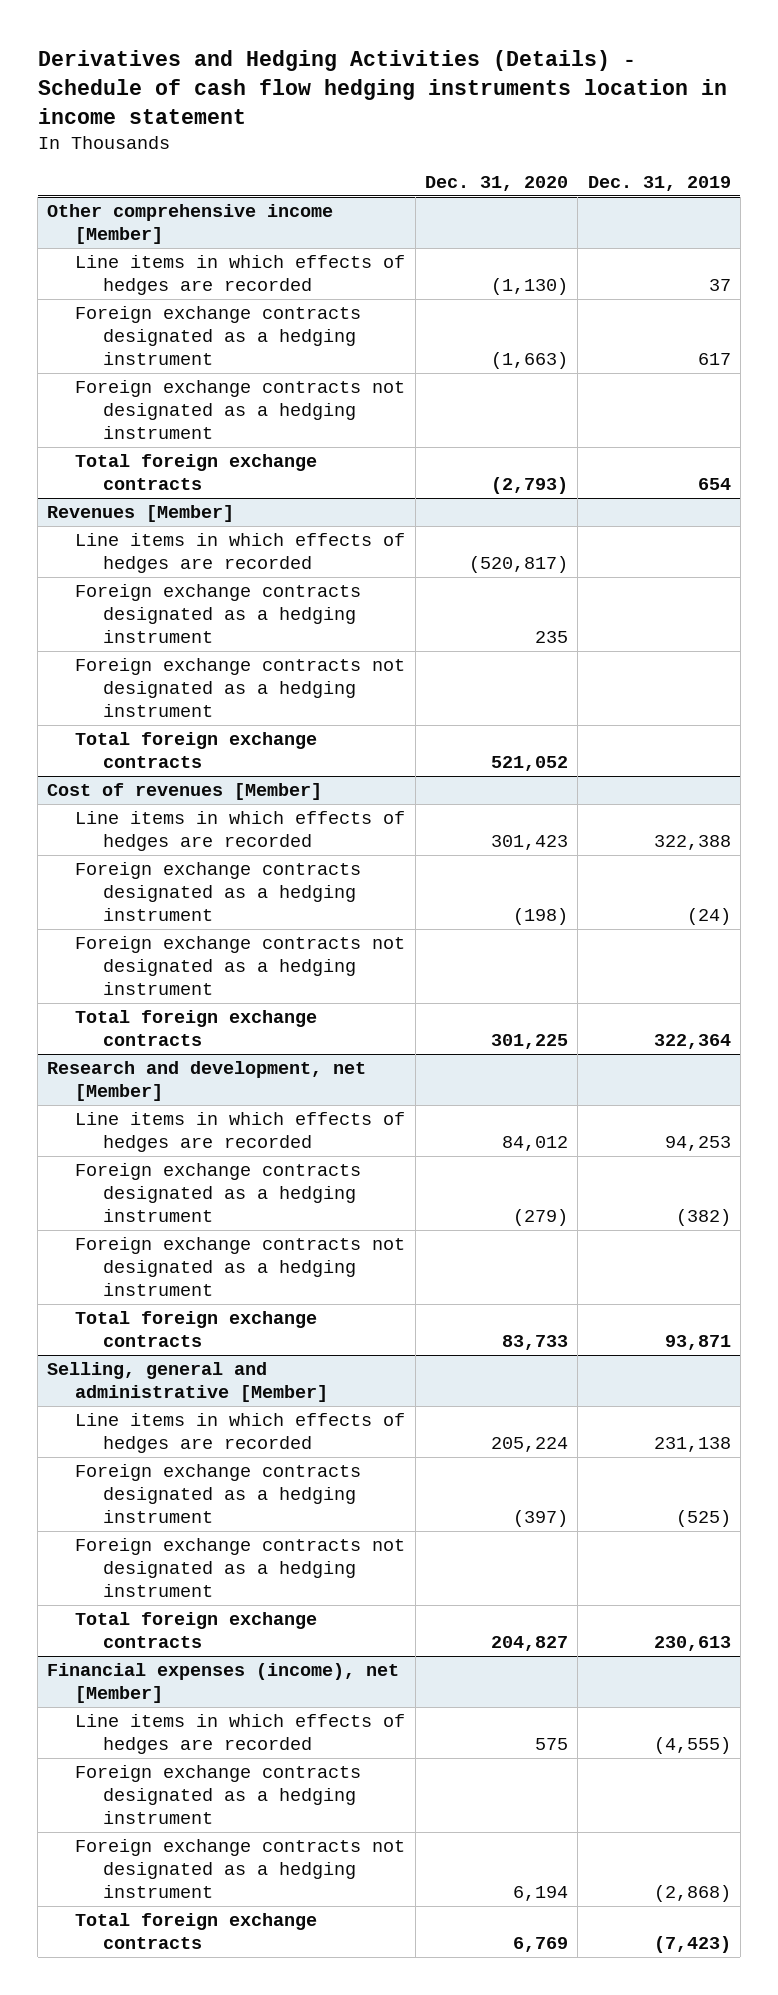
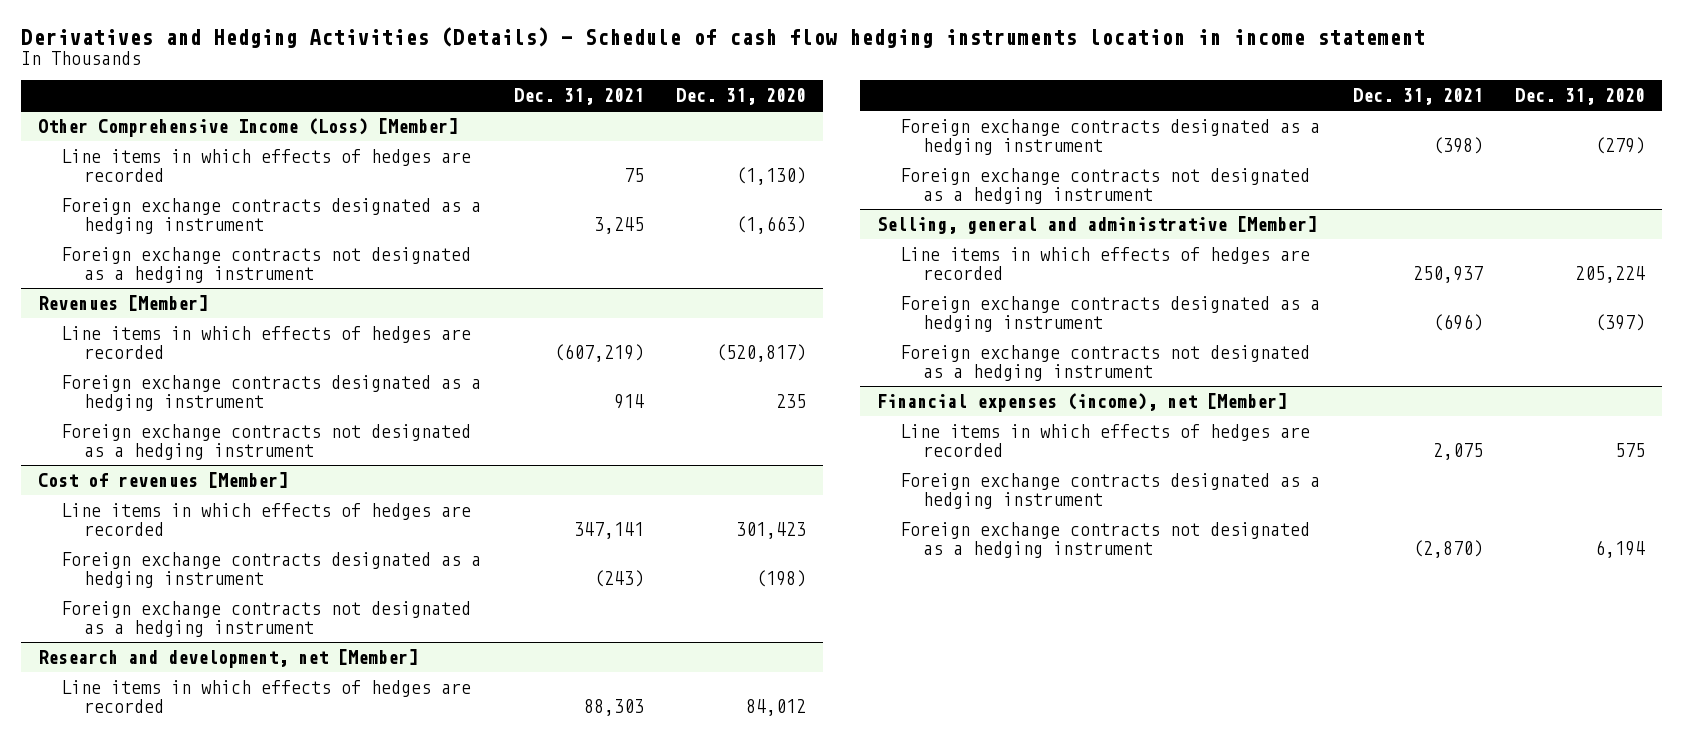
- | Dec. 31, 2020 | Dec. 31, 2019
+ | Dec. 31, 2021 | Dec. 31, 2020
- Other comprehensive income [Member]
+ Other Comprehensive Income (Loss) [Member]
- Total foreign exchange contracts | (2,793) | 654
@ Revenues [Member]
- Total foreign exchange contracts | 521,052 |
@ Cost of revenues [Member]
- Total foreign exchange contracts | 301,225 | 322,364
@ Research and development, net [Member]
- Total foreign exchange contracts | 83,733 | 93,871
@ Selling, general and administrative [Member]
- Total foreign exchange contracts | 204,827 | 230,613
@ Financial expenses (income), net [Member]
- Total foreign exchange contracts | 6,769 | (7,423)

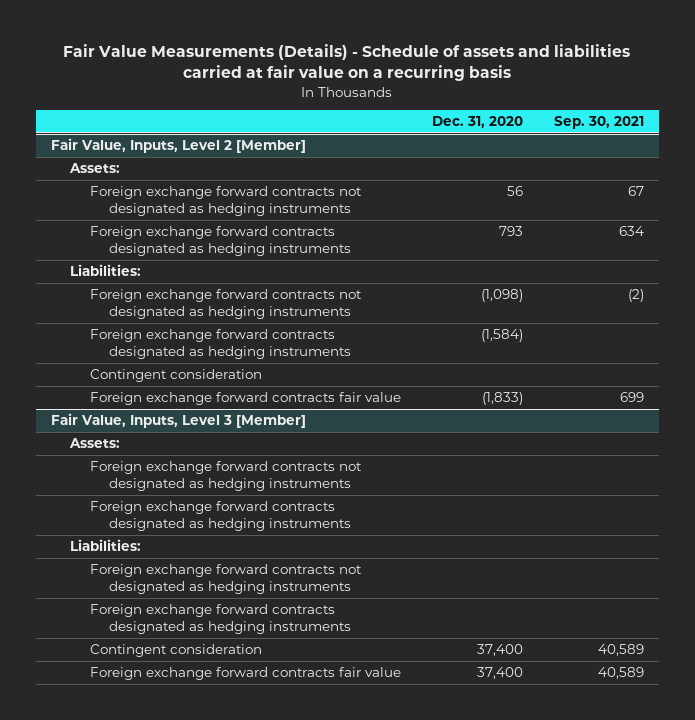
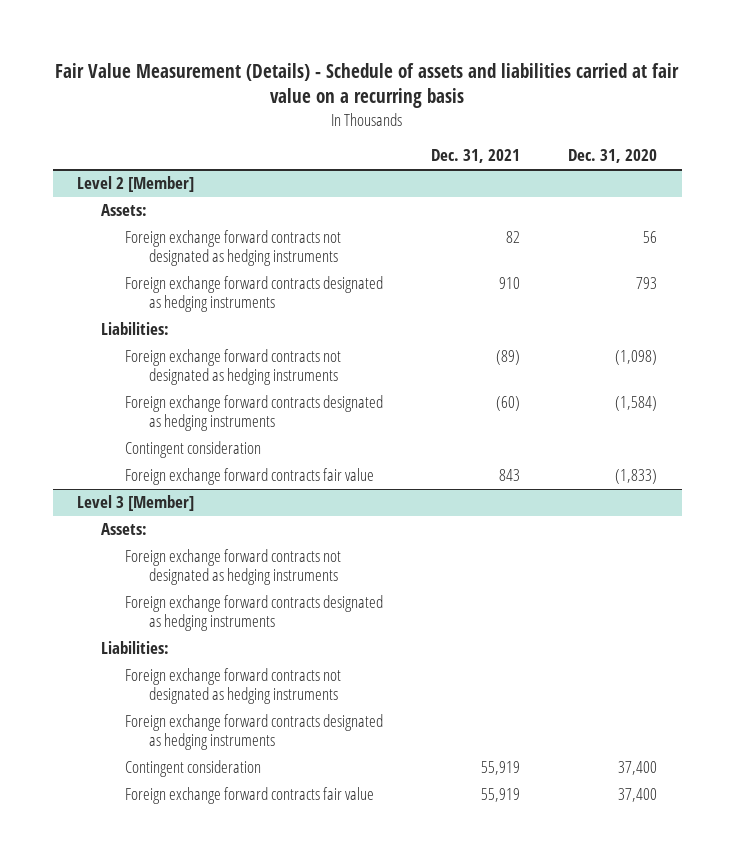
- Fair Value Measurements (Details) - Schedule of assets and liabilities carried at fair value on a recurring basis
+ Fair Value Measurement (Details) - Schedule of assets and liabilities carried at fair value on a recurring basis
- | Dec. 31, 2020 | Sep. 30, 2021
+ | Dec. 31, 2021 | Dec. 31, 2020
- Fair Value, Inputs, Level 2 [Member]
+ Level 2 [Member]
- Fair Value, Inputs, Level 3 [Member]
+ Level 3 [Member]

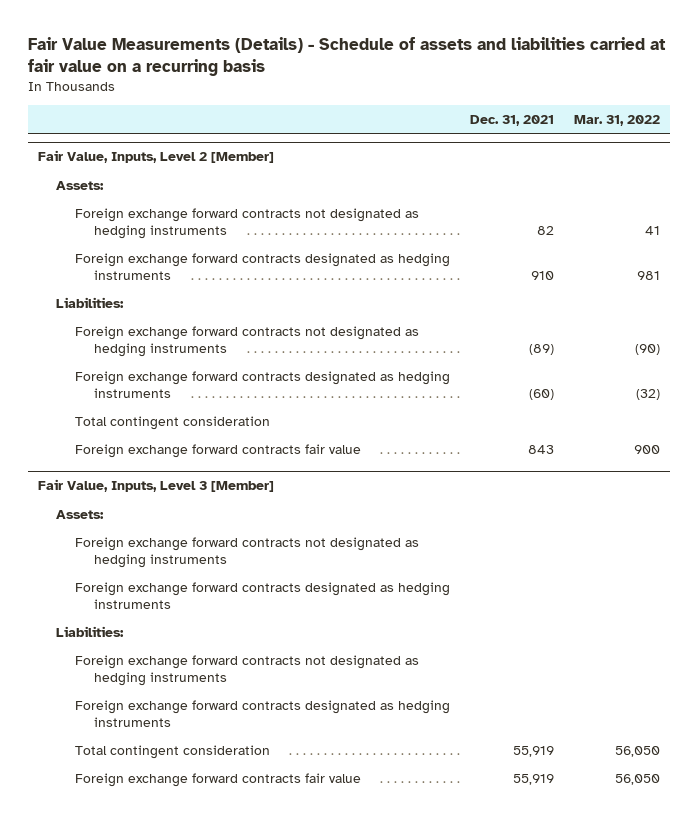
- Fair Value Measurement (Details) - Schedule of assets and liabilities carried at fair value on a recurring basis
+ Fair Value Measurements (Details) - Schedule of assets and liabilities carried at fair value on a recurring basis
- | Dec. 31, 2021 | Dec. 31, 2020
+ | Dec. 31, 2021 | Mar. 31, 2022
- Level 2 [Member]
+ Fair Value, Inputs, Level 2 [Member]
- Contingent consideration
+ Total contingent consideration
- Level 3 [Member]
+ Fair Value, Inputs, Level 3 [Member]
- Contingent consideration | 55,919 | 37,400
+ Total contingent consideration | 55,919 | 56,050

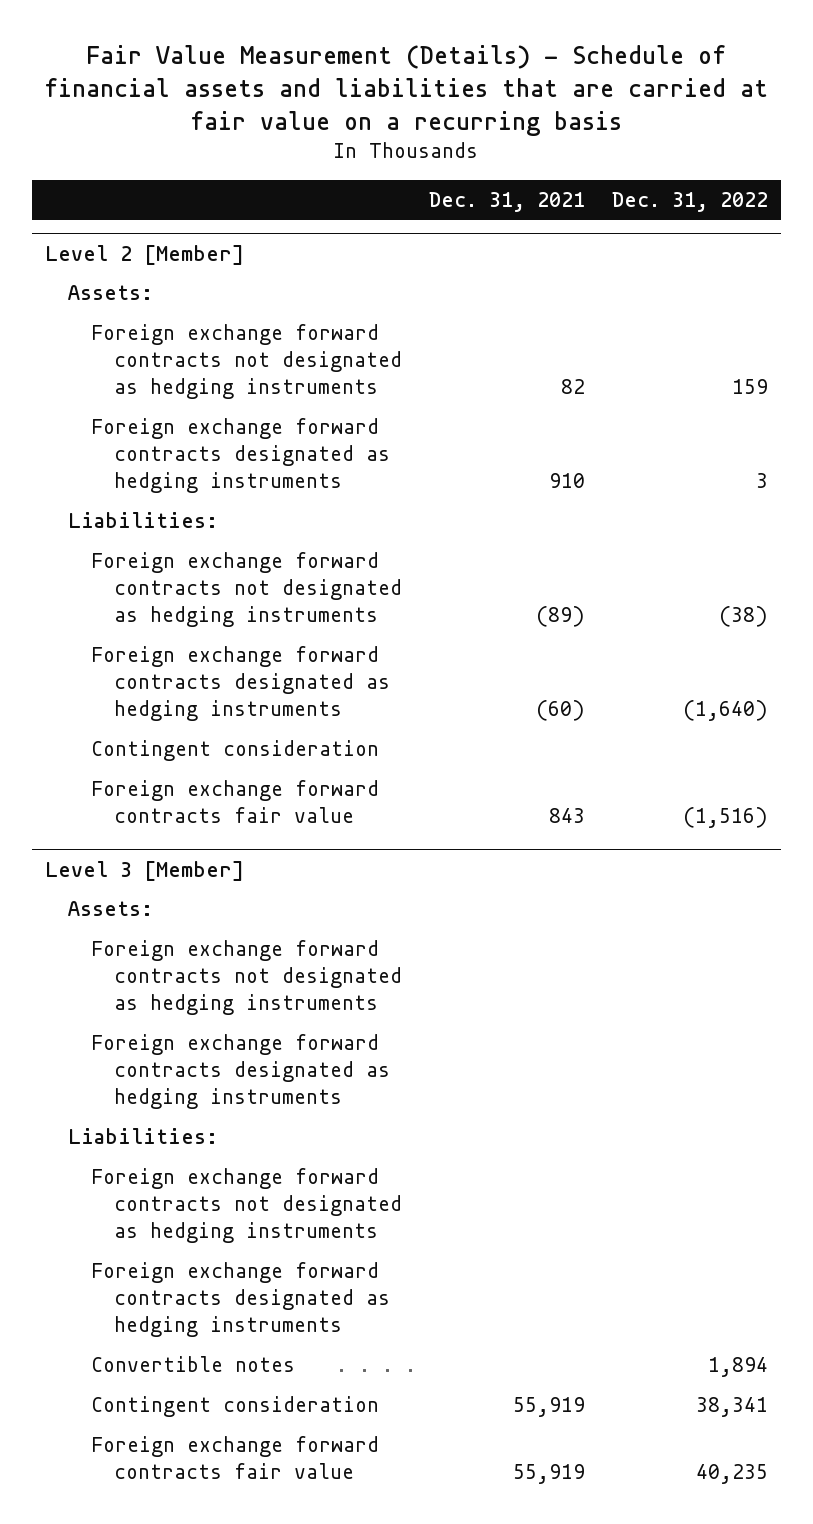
- Fair Value Measurements (Details) - Schedule of assets and liabilities carried at fair value on a recurring basis
+ Fair Value Measurement (Details) - Schedule of financial assets and liabilities that are carried at fair value on a recurring basis
- | Dec. 31, 2021 | Mar. 31, 2022
+ | Dec. 31, 2021 | Dec. 31, 2022
- Fair Value, Inputs, Level 2 [Member]
+ Level 2 [Member]
- Total contingent consideration
+ Contingent consideration
- Fair Value, Inputs, Level 3 [Member]
+ Level 3 [Member]
- Total contingent consideration | 55,919 | 56,050
+ Convertible notes | | 1,894
+ Contingent consideration | 55,919 | 38,341

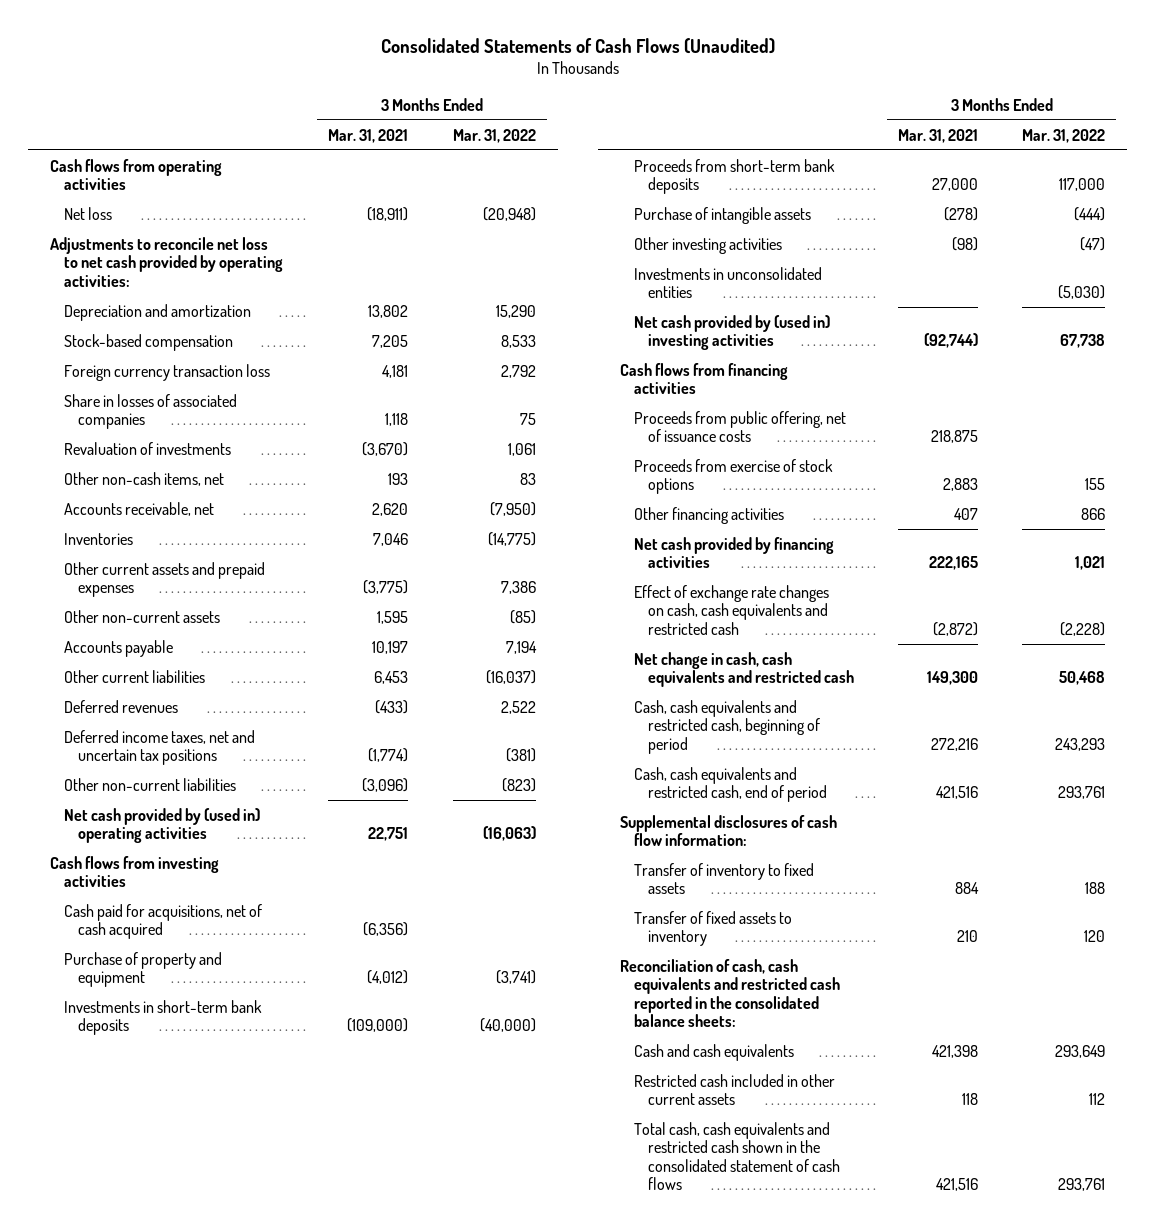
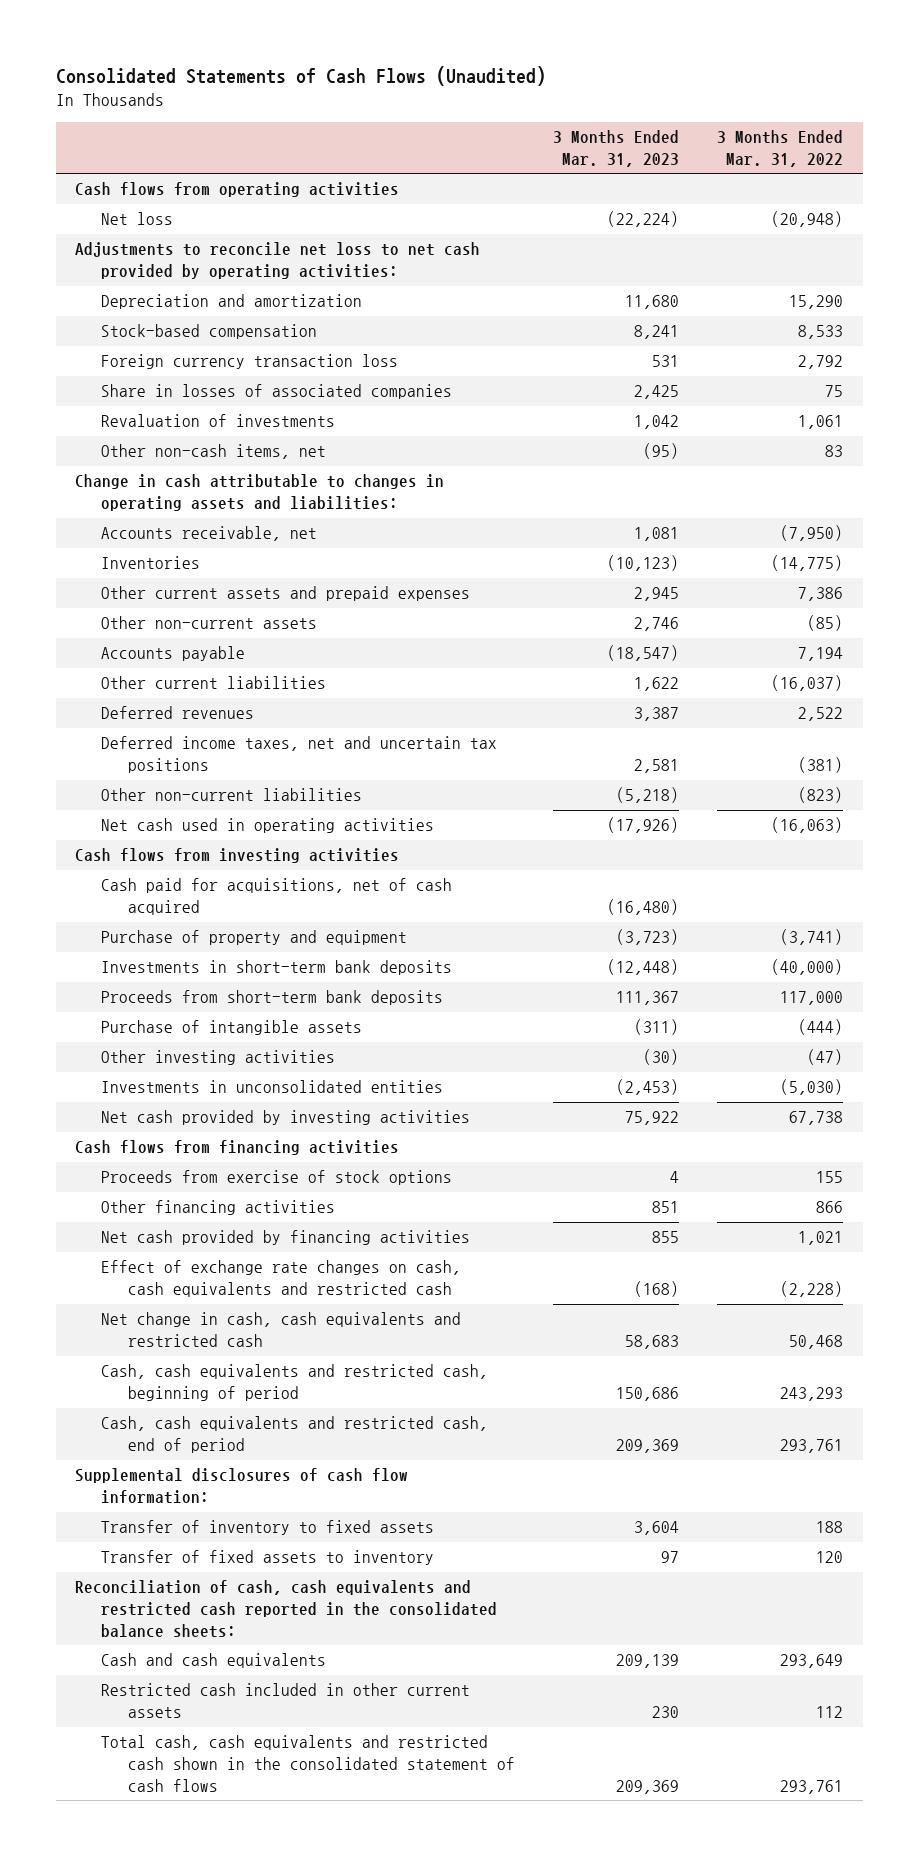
- | 3 Months Ended Mar. 31, 2021 | 3 Months Ended Mar. 31, 2022
+ | 3 Months Ended Mar. 31, 2023 | 3 Months Ended Mar. 31, 2022
+ Change in cash attributable to changes in operating assets and liabilities:
- Net cash provided by (used in) operating activities | 22,751 | (16,063)
+ Net cash used in operating activities | (17,926) | (16,063)
- Net cash provided by (used in) investing activities | (92,744) | 67,738
+ Net cash provided by investing activities | 75,922 | 67,738
- Proceeds from public offering, net of issuance costs | 218,875 |

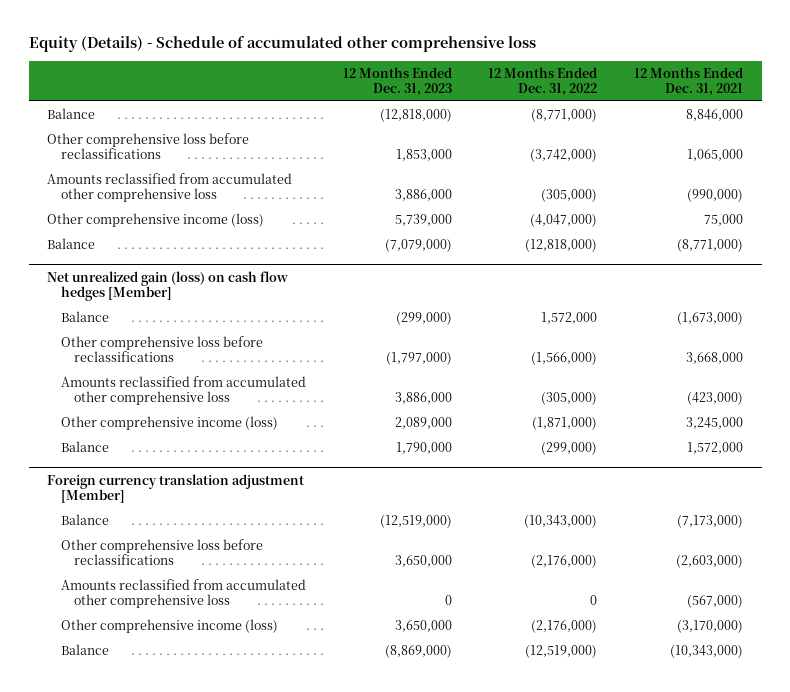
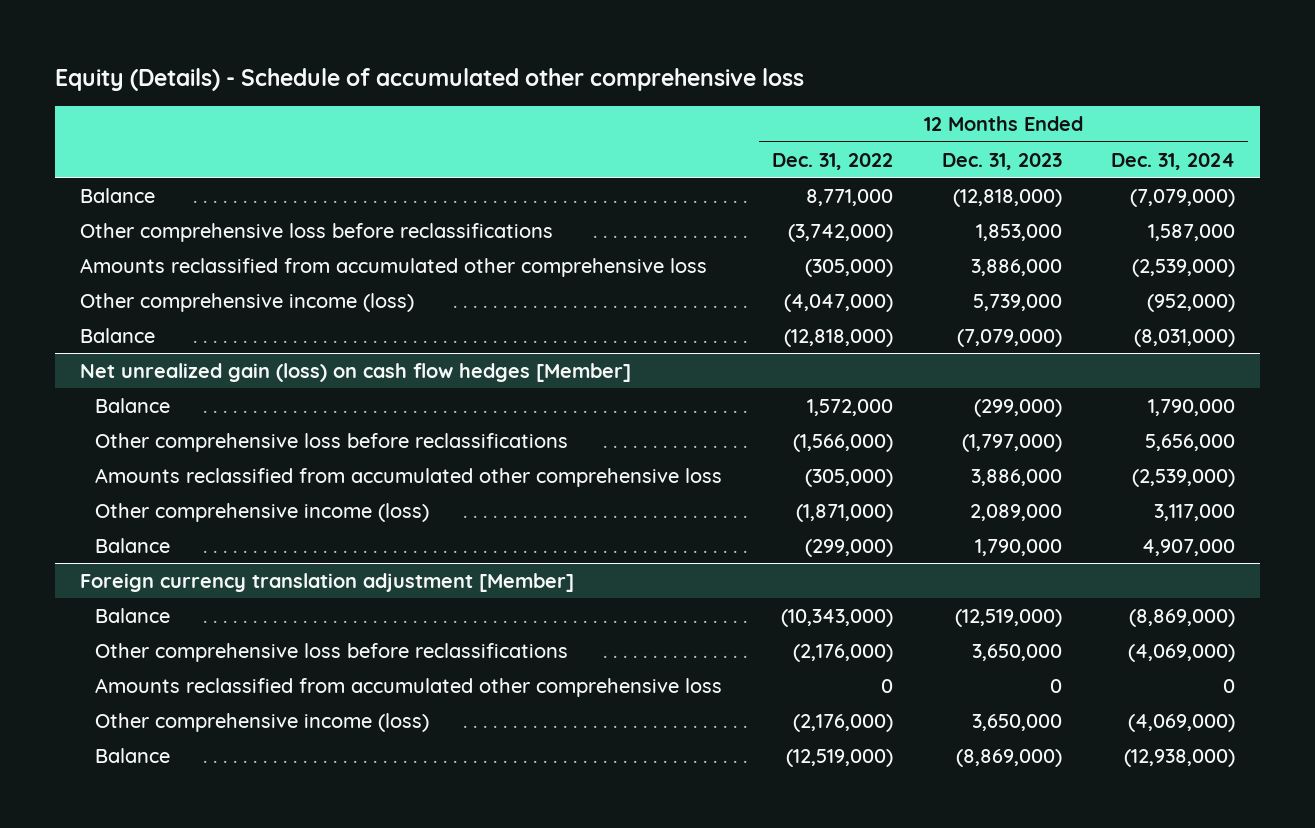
- | 12 Months Ended Dec. 31, 2023 | 12 Months Ended Dec. 31, 2022 | 12 Months Ended Dec. 31, 2021
+ | 12 Months Ended Dec. 31, 2022 | 12 Months Ended Dec. 31, 2023 | 12 Months Ended Dec. 31, 2024
- Balance | (12,818,000) | (8,771,000) | 8,846,000
+ Balance | 8,771,000 | (12,818,000) | (7,079,000)

